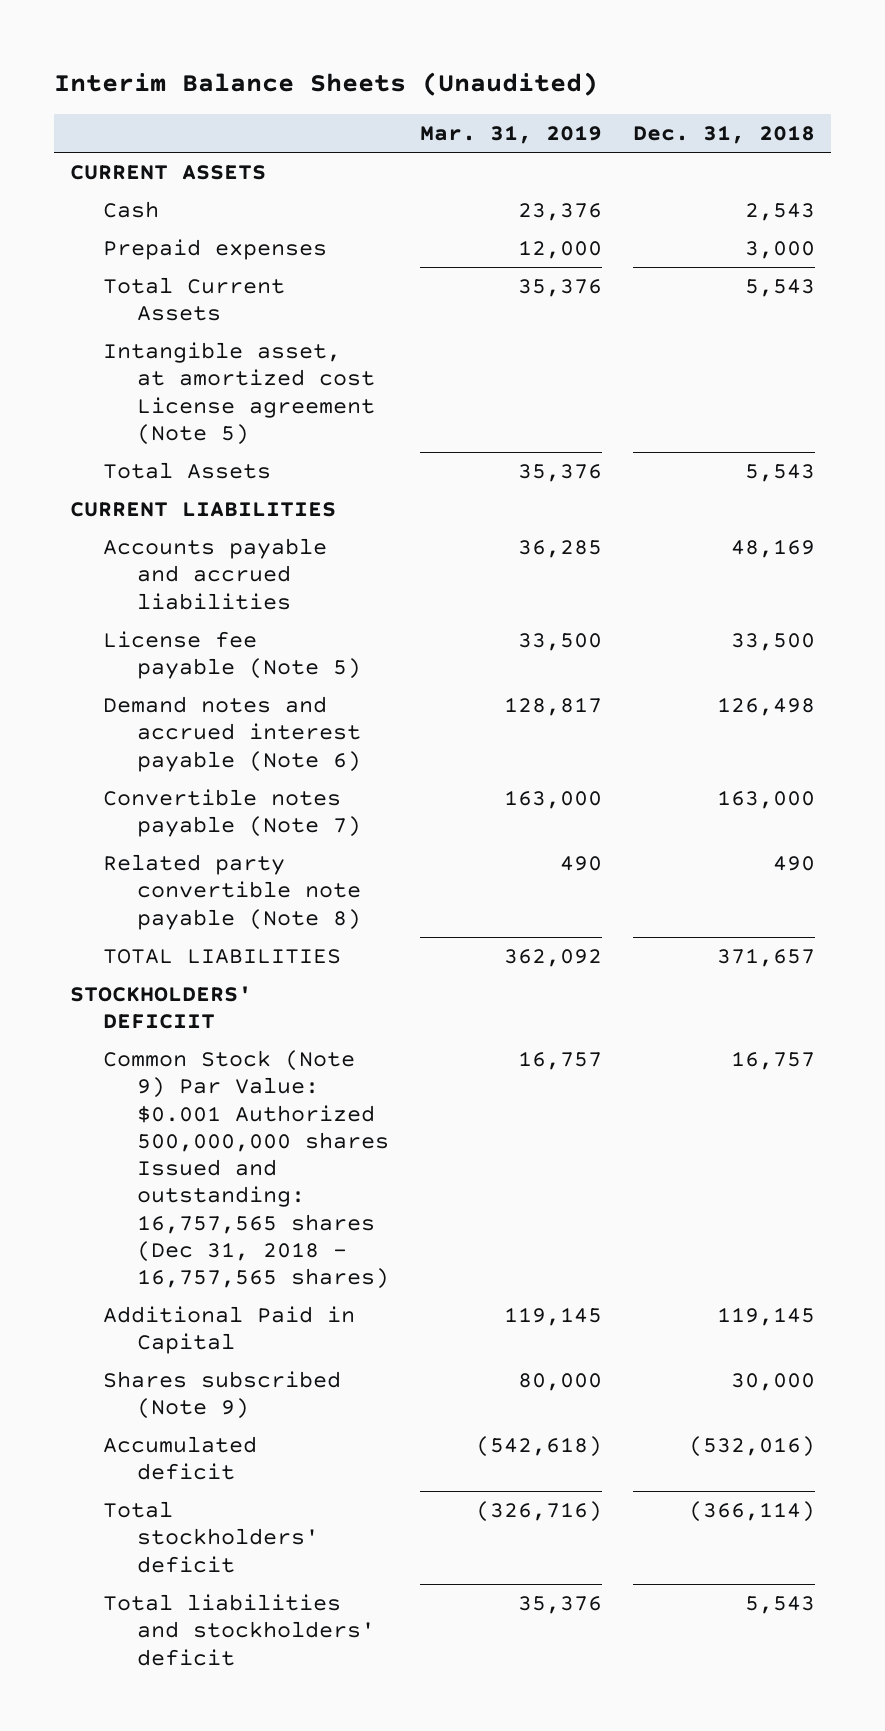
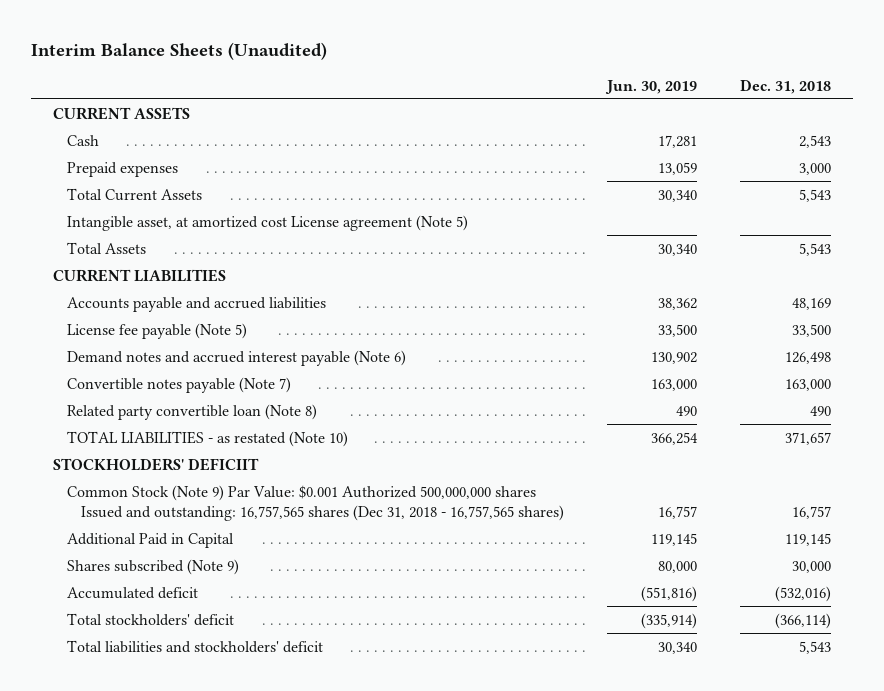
- | Mar. 31, 2019 | Dec. 31, 2018
+ | Jun. 30, 2019 | Dec. 31, 2018
- Related party convertible note payable (Note 8) | 490 | 490
- TOTAL LIABILITIES | 362,092 | 371,657
+ Related party convertible loan (Note 8) | 490 | 490
+ TOTAL LIABILITIES - as restated (Note 10) | 366,254 | 371,657

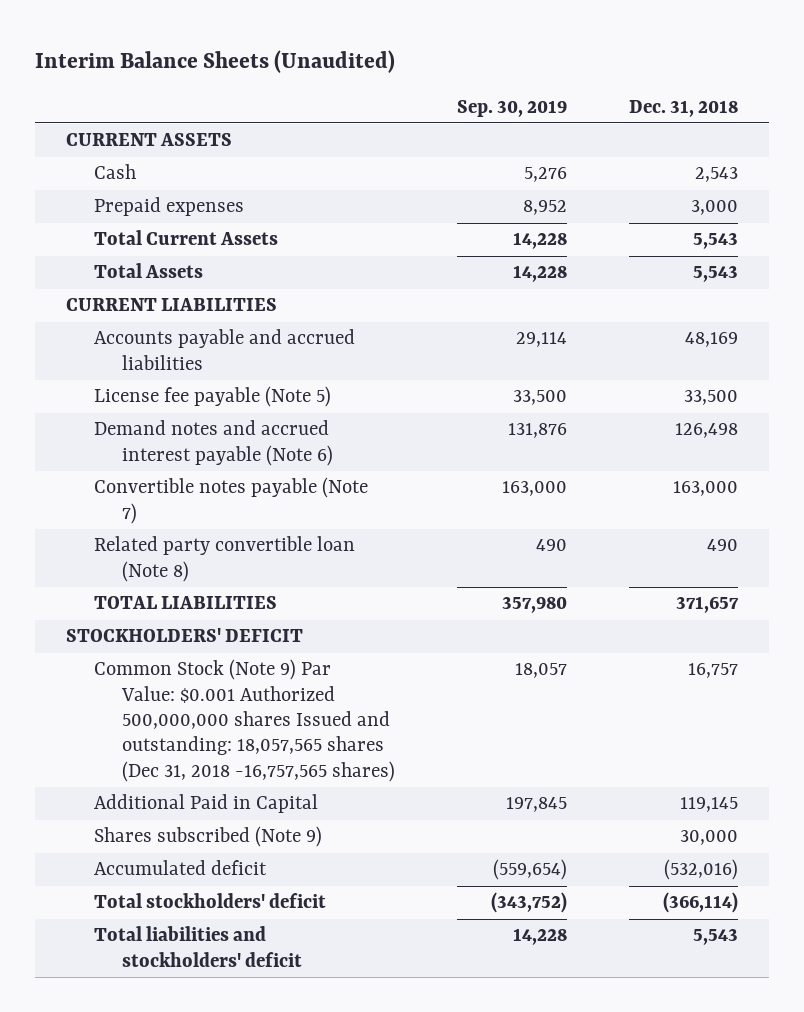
- | Jun. 30, 2019 | Dec. 31, 2018
+ | Sep. 30, 2019 | Dec. 31, 2018
- Intangible asset, at amortized cost License agreement (Note 5)
- TOTAL LIABILITIES - as restated (Note 10) | 366,254 | 371,657
- STOCKHOLDERS' DEFICIIT
- Common Stock (Note 9) Par Value: $0.001 Authorized 500,000,000 shares Issued and outstanding: 16,757,565 shares (Dec 31, 2018 - 16,757,565 shares) | 16,757 | 16,757
+ TOTAL LIABILITIES | 357,980 | 371,657
+ STOCKHOLDERS' DEFICIT
+ Common Stock (Note 9) Par Value: $0.001 Authorized 500,000,000 shares Issued and outstanding: 18,057,565 shares (Dec 31, 2018 -16,757,565 shares) | 18,057 | 16,757

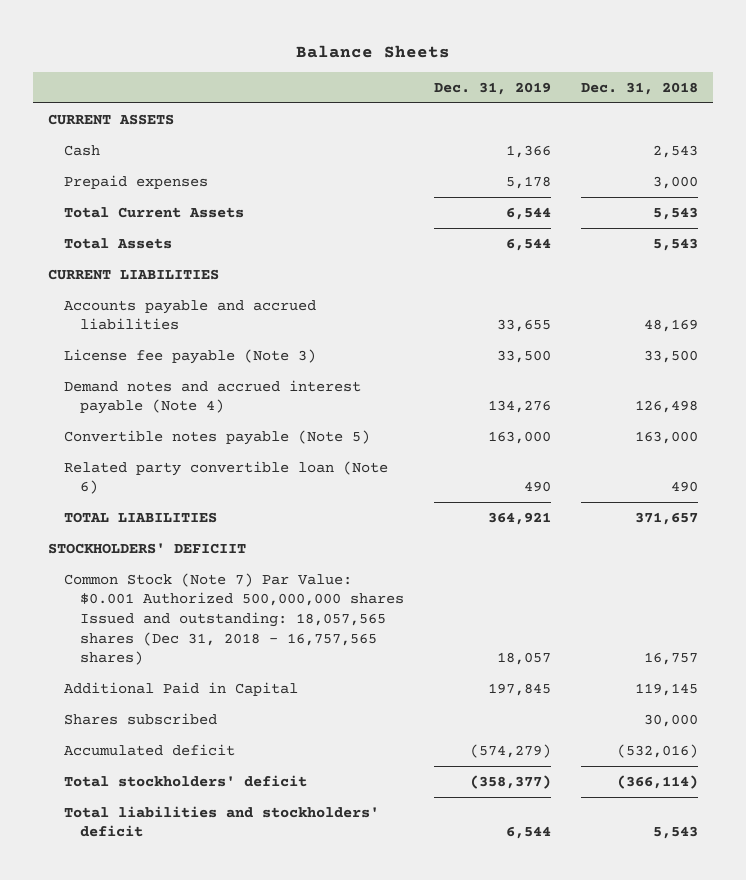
- Interim Balance Sheets (Unaudited)
+ Balance Sheets
- | Sep. 30, 2019 | Dec. 31, 2018
+ | Dec. 31, 2019 | Dec. 31, 2018
- License fee payable (Note 5) | 33,500 | 33,500
- Demand notes and accrued interest payable (Note 6) | 131,876 | 126,498
- Convertible notes payable (Note 7) | 163,000 | 163,000
- Related party convertible loan (Note 8) | 490 | 490
+ License fee payable (Note 3) | 33,500 | 33,500
+ Demand notes and accrued interest payable (Note 4) | 134,276 | 126,498
+ Convertible notes payable (Note 5) | 163,000 | 163,000
+ Related party convertible loan (Note 6) | 490 | 490
- STOCKHOLDERS' DEFICIT
- Common Stock (Note 9) Par Value: $0.001 Authorized 500,000,000 shares Issued and outstanding: 18,057,565 shares (Dec 31, 2018 -16,757,565 shares) | 18,057 | 16,757
+ STOCKHOLDERS' DEFICIIT
+ Common Stock (Note 7) Par Value: $0.001 Authorized 500,000,000 shares Issued and outstanding: 18,057,565 shares (Dec 31, 2018 - 16,757,565 shares) | 18,057 | 16,757
- Shares subscribed (Note 9) | | 30,000
+ Shares subscribed | | 30,000

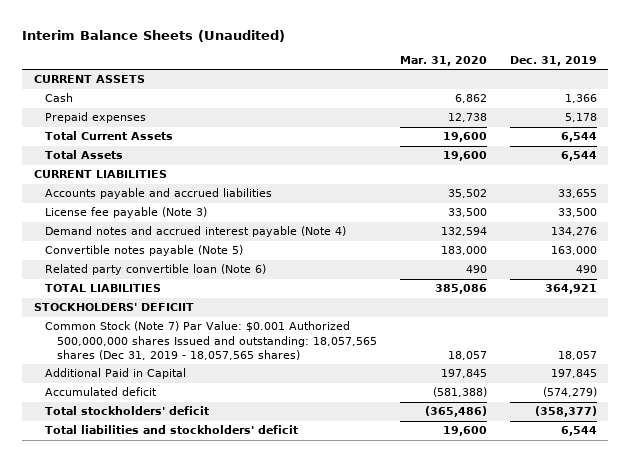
- Balance Sheets
+ Interim Balance Sheets (Unaudited)
- | Dec. 31, 2019 | Dec. 31, 2018
+ | Mar. 31, 2020 | Dec. 31, 2019
- Common Stock (Note 7) Par Value: $0.001 Authorized 500,000,000 shares Issued and outstanding: 18,057,565 shares (Dec 31, 2018 - 16,757,565 shares) | 18,057 | 16,757
+ Common Stock (Note 7) Par Value: $0.001 Authorized 500,000,000 shares Issued and outstanding: 18,057,565 shares (Dec 31, 2019 - 18,057,565 shares) | 18,057 | 18,057
- Shares subscribed | | 30,000

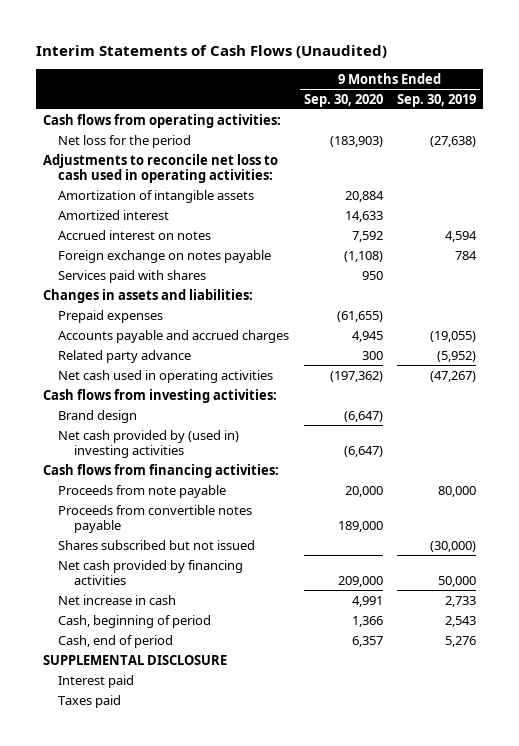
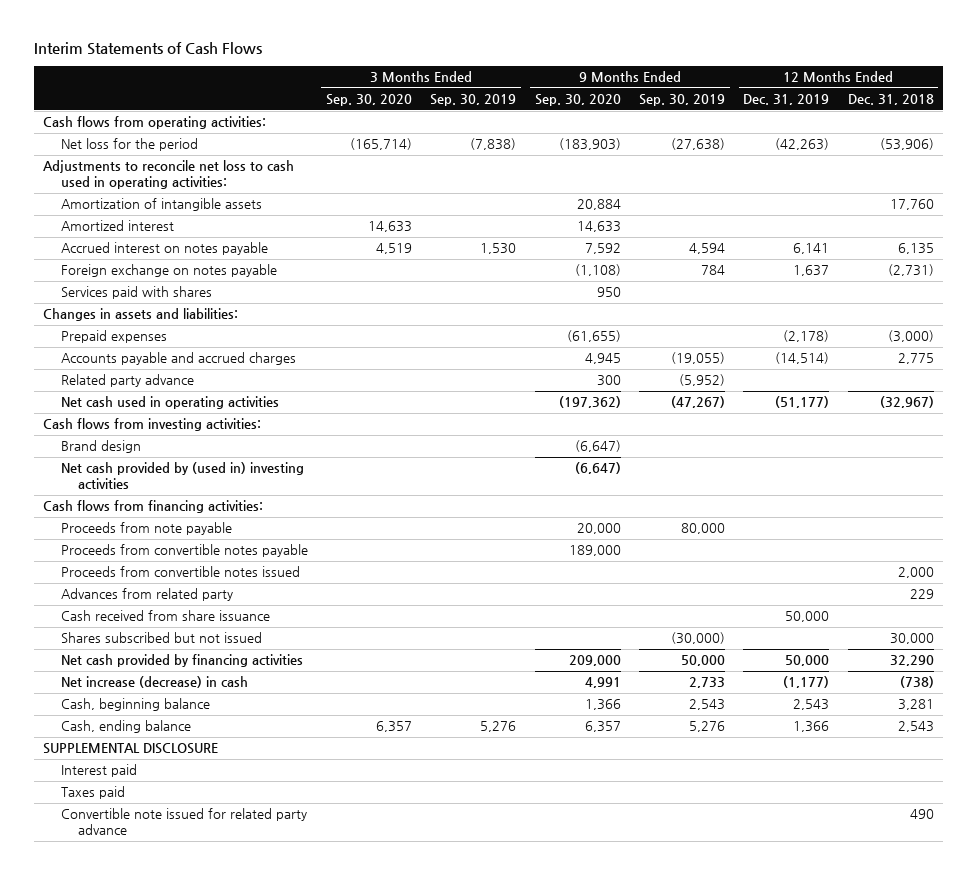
- Interim Statements of Cash Flows (Unaudited)
+ Interim Statements of Cash Flows
- | 9 Months Ended Sep. 30, 2020 | 9 Months Ended Sep. 30, 2019
+ | 3 Months Ended Sep. 30, 2020 | 3 Months Ended Sep. 30, 2019 | 9 Months Ended Sep. 30, 2020 | 9 Months Ended Sep. 30, 2019 | 12 Months Ended Dec. 31, 2019 | 12 Months Ended Dec. 31, 2018
- Accrued interest on notes | 7,592 | 4,594
+ Accrued interest on notes payable | 4,519 | 1,530 | 7,592 | 4,594 | 6,141 | 6,135
+ Proceeds from convertible notes issued | | | | | | 2,000
+ Advances from related party | | | | | | 229
+ Cash received from share issuance | | | | | 50,000 |
- Net increase in cash | 4,991 | 2,733
- Cash, beginning of period | 1,366 | 2,543
- Cash, end of period | 6,357 | 5,276
+ Net increase (decrease) in cash | | | 4,991 | 2,733 | (1,177) | (738)
+ Cash, beginning balance | | | 1,366 | 2,543 | 2,543 | 3,281
+ Cash, ending balance | 6,357 | 5,276 | 6,357 | 5,276 | 1,366 | 2,543
+ Convertible note issued for related party advance | | | | | | 490

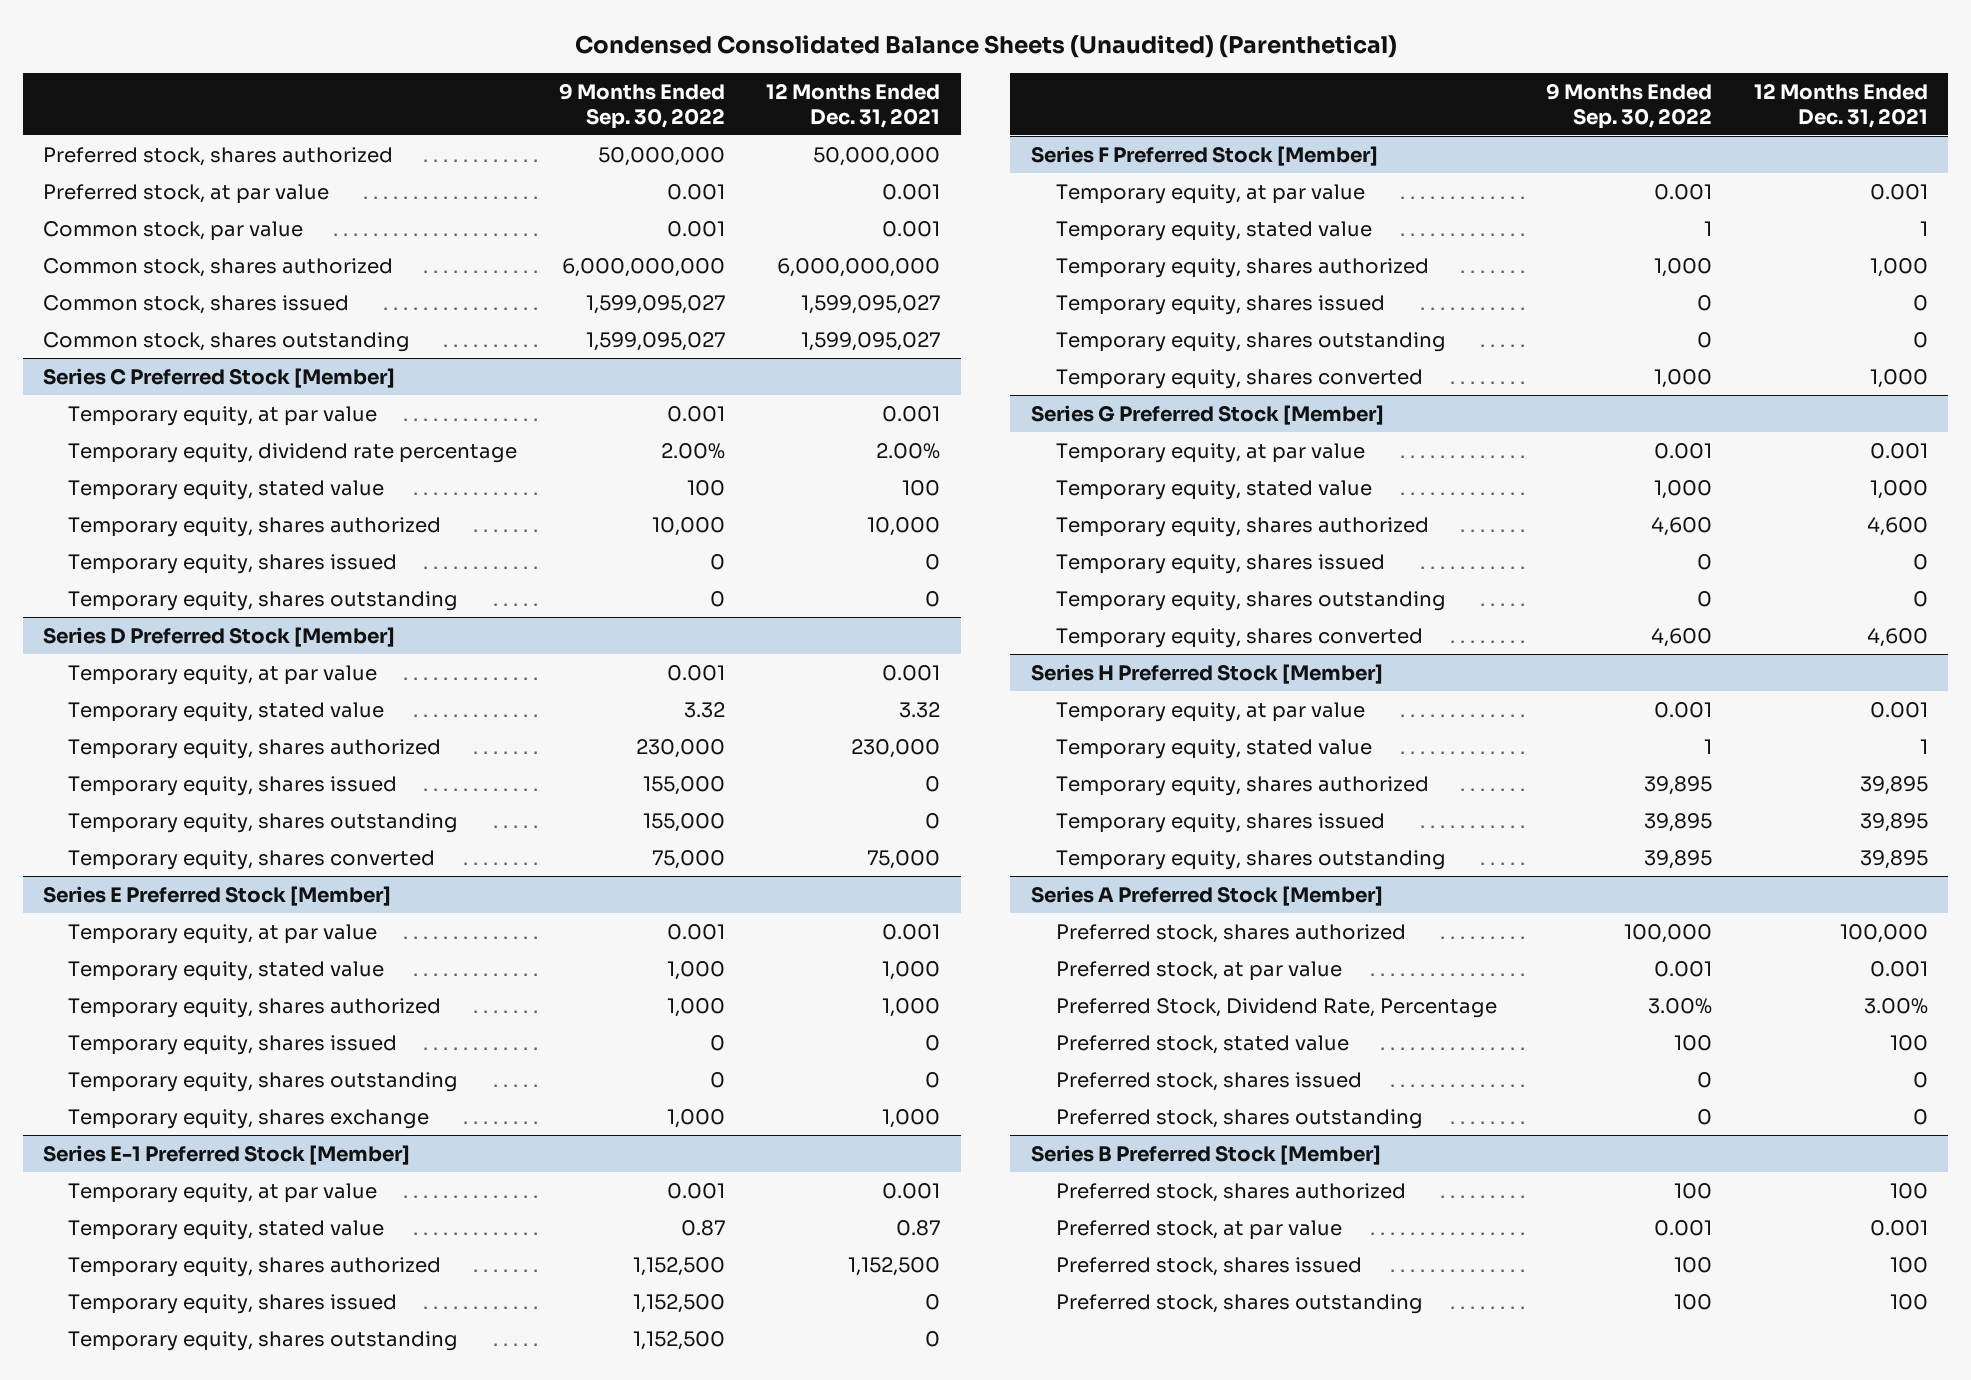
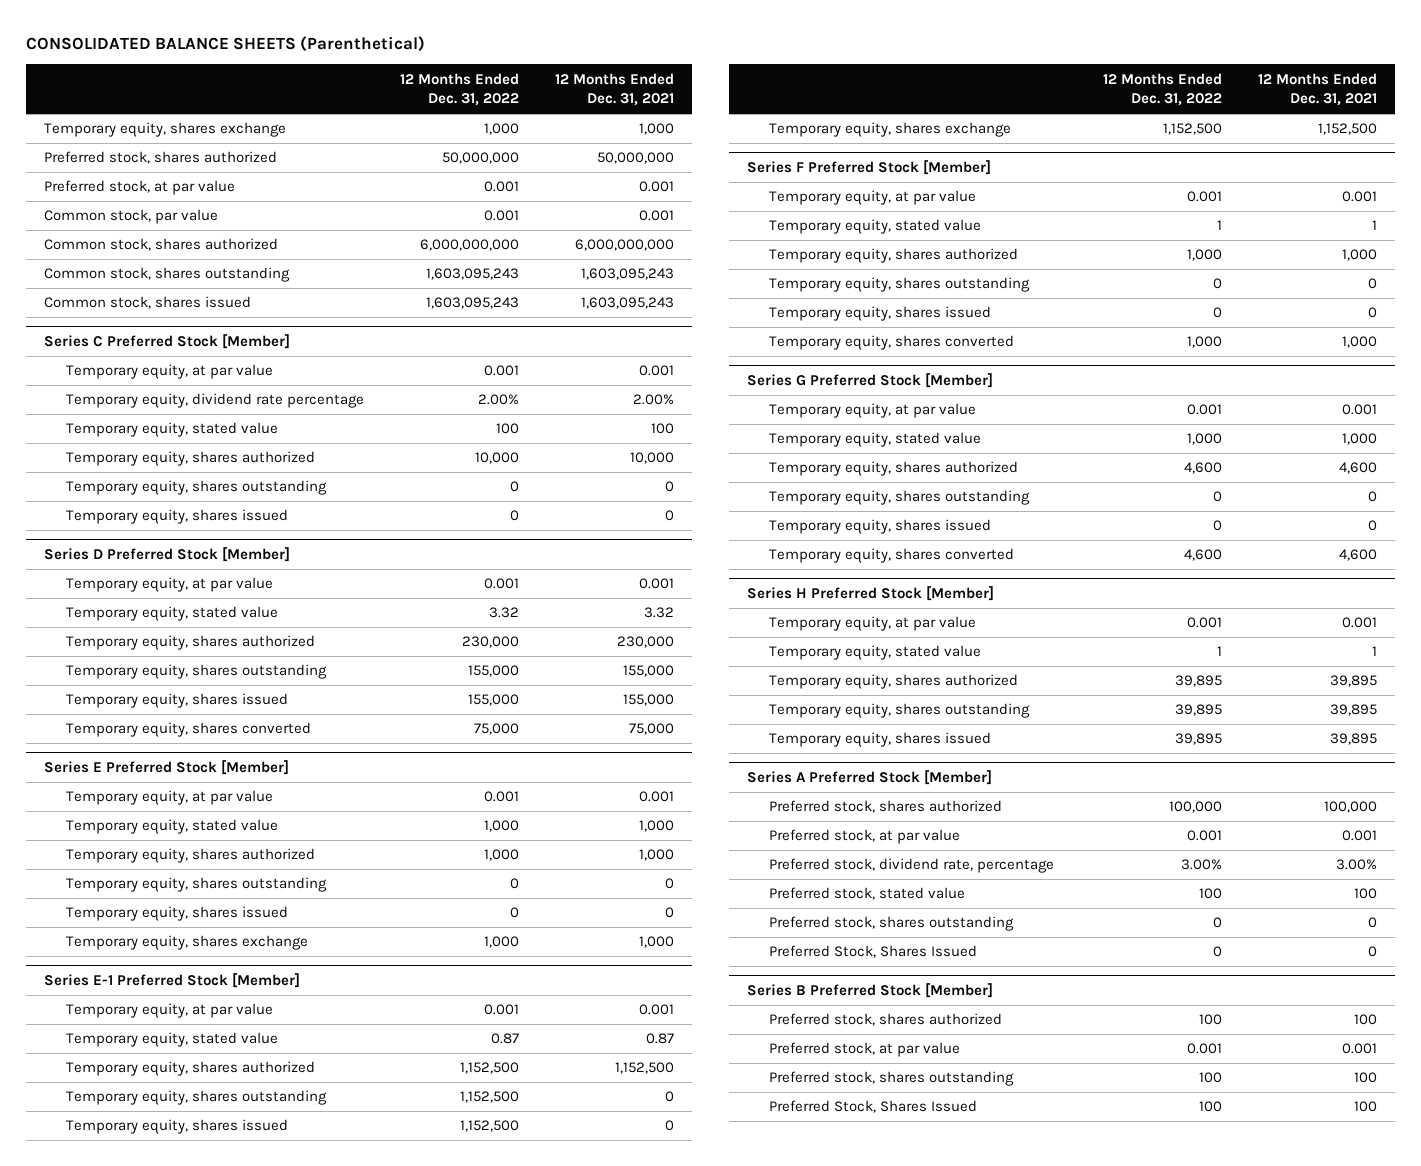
- Condensed Consolidated Balance Sheets (Unaudited) (Parenthetical)
+ CONSOLIDATED BALANCE SHEETS (Parenthetical)
- | 9 Months Ended Sep. 30, 2022 | 12 Months Ended Dec. 31, 2021
+ | 12 Months Ended Dec. 31, 2022 | 12 Months Ended Dec. 31, 2021
+ Temporary equity, shares exchange | 1,000 | 1,000
- Common stock, shares issued | 1,599,095,027 | 1,599,095,027
- Common stock, shares outstanding | 1,599,095,027 | 1,599,095,027
+ Common stock, shares outstanding | 1,603,095,243 | 1,603,095,243
+ Common stock, shares issued | 1,603,095,243 | 1,603,095,243
@ Series C Preferred Stock [Member]
moved down: Temporary equity, shares issued | 0 | 0
@ Series D Preferred Stock [Member]
- Temporary equity, shares issued | 155,000 | 0
- Temporary equity, shares outstanding | 155,000 | 0
+ Temporary equity, shares outstanding | 155,000 | 155,000
+ Temporary equity, shares issued | 155,000 | 155,000
@ Series E Preferred Stock [Member]
moved down: Temporary equity, shares issued | 0 | 0
@ Series E-1 Preferred Stock [Member]
moved down: Temporary equity, shares issued | 1,152,500 | 0
+ Temporary equity, shares exchange | 1,152,500 | 1,152,500
@ Series F Preferred Stock [Member]
moved down: Temporary equity, shares issued | 0 | 0
@ Series G Preferred Stock [Member]
moved down: Temporary equity, shares issued | 0 | 0
@ Series H Preferred Stock [Member]
moved down: Temporary equity, shares issued | 39,895 | 39,895
@ Series A Preferred Stock [Member]
- Preferred Stock, Dividend Rate, Percentage | 3.00% | 3.00%
+ Preferred stock, dividend rate, percentage | 3.00% | 3.00%
- Preferred stock, shares issued | 0 | 0
+ Preferred Stock, Shares Issued | 0 | 0
@ Series B Preferred Stock [Member]
- Preferred stock, shares issued | 100 | 100
+ Preferred Stock, Shares Issued | 100 | 100

